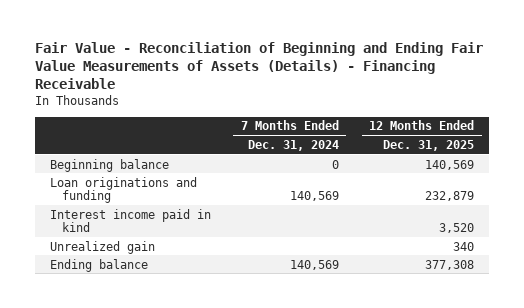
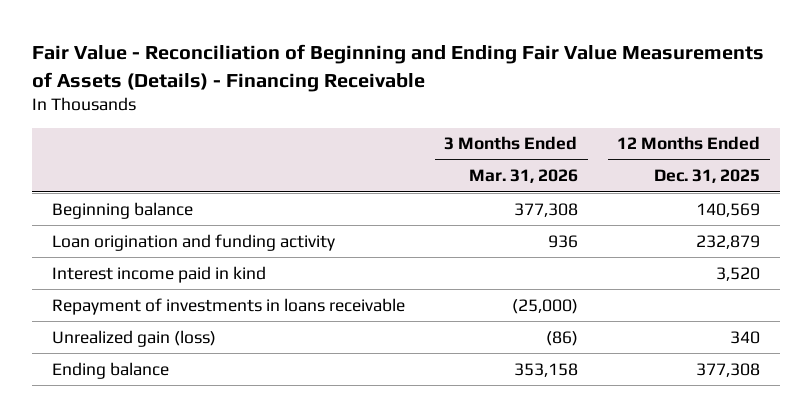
- | 7 Months Ended Dec. 31, 2024 | 12 Months Ended Dec. 31, 2025
+ | 3 Months Ended Mar. 31, 2026 | 12 Months Ended Dec. 31, 2025
- Loan originations and funding | 140,569 | 232,879
+ Loan origination and funding activity | 936 | 232,879
- Unrealized gain | | 340
+ Repayment of investments in loans receivable | (25,000) |
+ Unrealized gain (loss) | (86) | 340

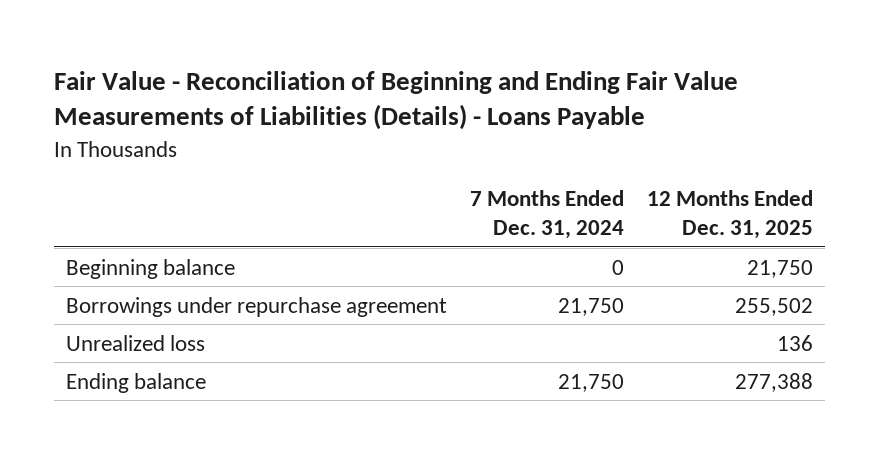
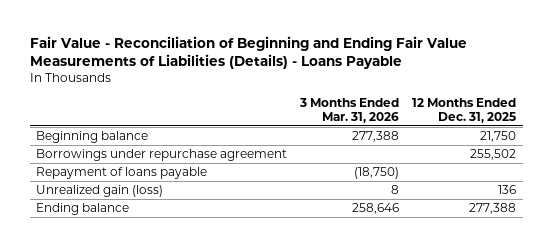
- | 7 Months Ended Dec. 31, 2024 | 12 Months Ended Dec. 31, 2025
+ | 3 Months Ended Mar. 31, 2026 | 12 Months Ended Dec. 31, 2025
- Unrealized loss | | 136
+ Repayment of loans payable | (18,750) |
+ Unrealized gain (loss) | 8 | 136

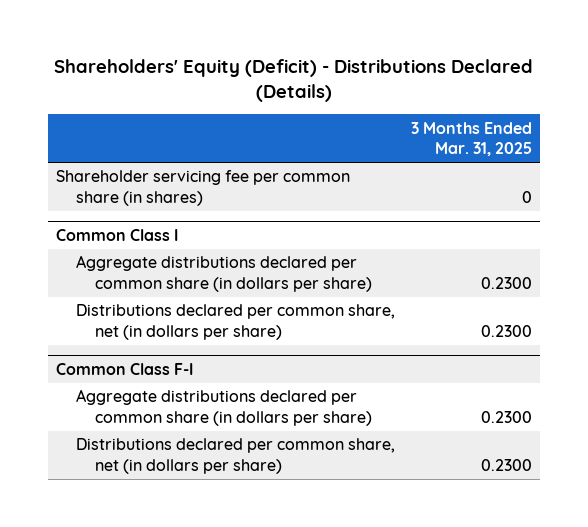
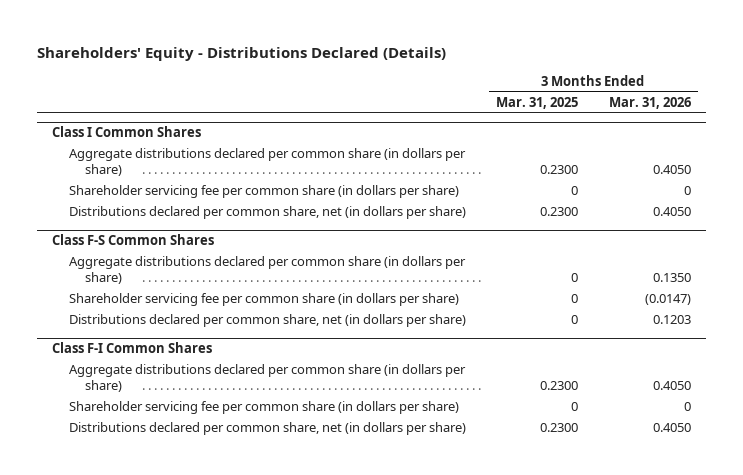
- Shareholders' Equity (Deficit) - Distributions Declared (Details)
+ Shareholders' Equity - Distributions Declared (Details)
- | 3 Months Ended Mar. 31, 2025
+ | 3 Months Ended Mar. 31, 2025 | 3 Months Ended Mar. 31, 2026
- Shareholder servicing fee per common share (in shares) | 0
- Common Class I
+ Class I Common Shares
+ Shareholder servicing fee per common share (in dollars per share) | 0 | 0
- Common Class F-I
+ Class F-S Common Shares
+ Aggregate distributions declared per common share (in dollars per share) | 0 | 0.1350
+ Shareholder servicing fee per common share (in dollars per share) | 0 | (0.0147)
+ Distributions declared per common share, net (in dollars per share) | 0 | 0.1203
+ Class F-I Common Shares
+ Shareholder servicing fee per common share (in dollars per share) | 0 | 0

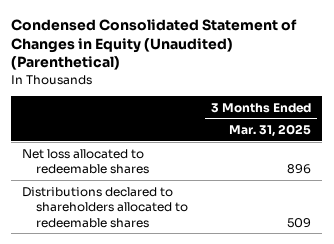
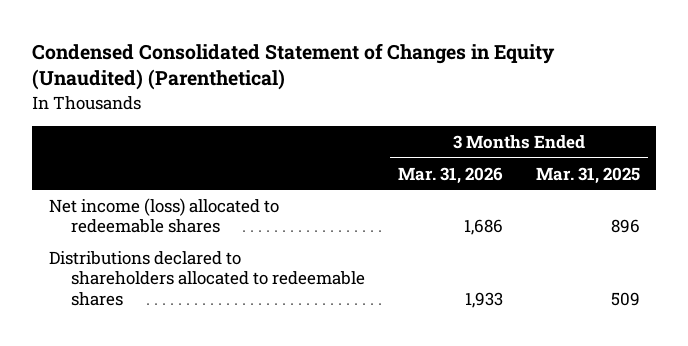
- | 3 Months Ended Mar. 31, 2025
+ | 3 Months Ended Mar. 31, 2026 | 3 Months Ended Mar. 31, 2025
- Net loss allocated to redeemable shares | 896
+ Net income (loss) allocated to redeemable shares | 1,686 | 896

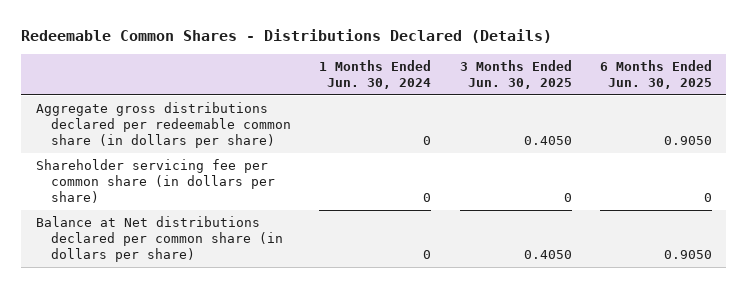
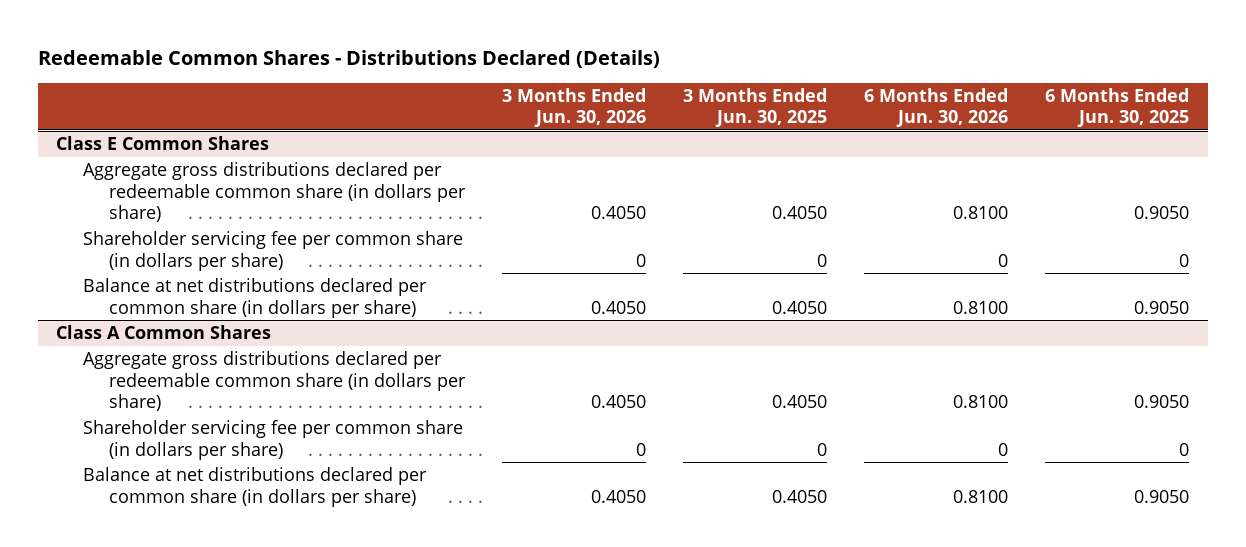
- | 1 Months Ended Jun. 30, 2024 | 3 Months Ended Jun. 30, 2025 | 6 Months Ended Jun. 30, 2025
+ | 3 Months Ended Jun. 30, 2026 | 3 Months Ended Jun. 30, 2025 | 6 Months Ended Jun. 30, 2026 | 6 Months Ended Jun. 30, 2025
+ Class E Common Shares
- Balance at Net distributions declared per common share (in dollars per share) | 0 | 0.4050 | 0.9050
+ Balance at net distributions declared per common share (in dollars per share) | 0.4050 | 0.4050 | 0.8100 | 0.9050
+ Class A Common Shares
+ Aggregate gross distributions declared per redeemable common share (in dollars per share) | 0.4050 | 0.4050 | 0.8100 | 0.9050
+ Shareholder servicing fee per common share (in dollars per share) | 0 | 0 | 0 | 0
+ Balance at net distributions declared per common share (in dollars per share) | 0.4050 | 0.4050 | 0.8100 | 0.9050

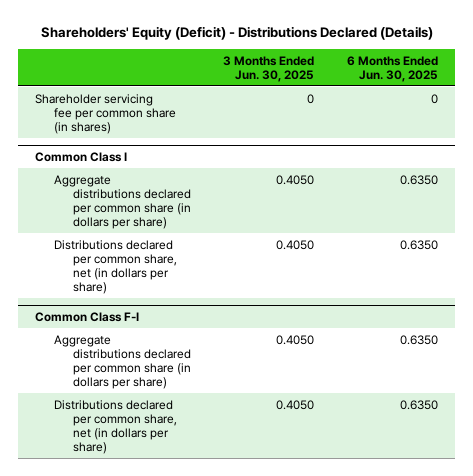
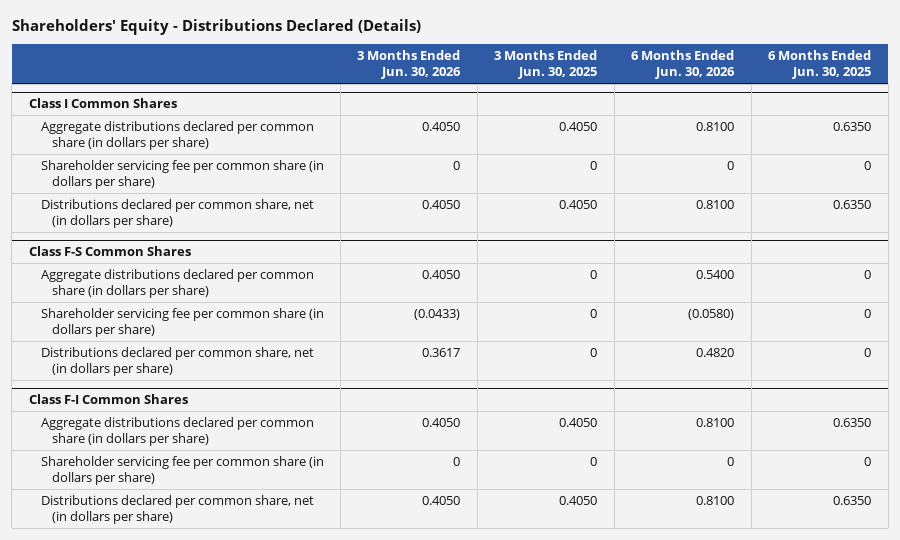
- Shareholders' Equity (Deficit) - Distributions Declared (Details)
+ Shareholders' Equity - Distributions Declared (Details)
- | 3 Months Ended Jun. 30, 2025 | 6 Months Ended Jun. 30, 2025
+ | 3 Months Ended Jun. 30, 2026 | 3 Months Ended Jun. 30, 2025 | 6 Months Ended Jun. 30, 2026 | 6 Months Ended Jun. 30, 2025
- Shareholder servicing fee per common share (in shares) | 0 | 0
- Common Class I
+ Class I Common Shares
+ Shareholder servicing fee per common share (in dollars per share) | 0 | 0 | 0 | 0
- Common Class F-I
+ Class F-S Common Shares
+ Aggregate distributions declared per common share (in dollars per share) | 0.4050 | 0 | 0.5400 | 0
+ Shareholder servicing fee per common share (in dollars per share) | (0.0433) | 0 | (0.0580) | 0
+ Distributions declared per common share, net (in dollars per share) | 0.3617 | 0 | 0.4820 | 0
+ Class F-I Common Shares
+ Shareholder servicing fee per common share (in dollars per share) | 0 | 0 | 0 | 0

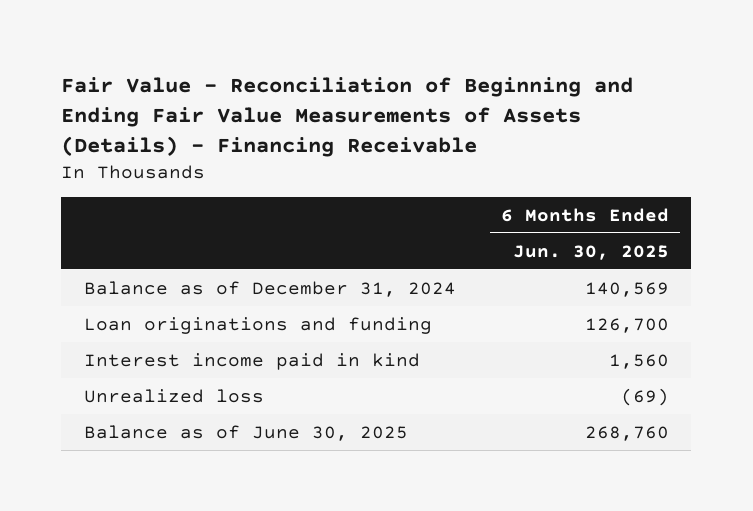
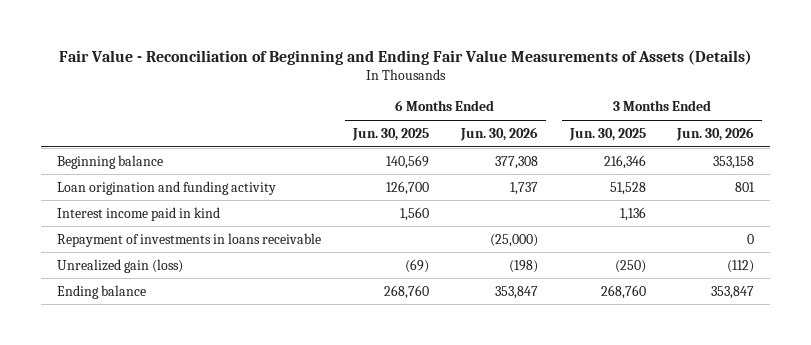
- Fair Value - Reconciliation of Beginning and Ending Fair Value Measurements of Assets (Details) - Financing Receivable
+ Fair Value - Reconciliation of Beginning and Ending Fair Value Measurements of Assets (Details)
- | 6 Months Ended Jun. 30, 2025
+ | 6 Months Ended Jun. 30, 2025 | 6 Months Ended Jun. 30, 2026 | 3 Months Ended Jun. 30, 2025 | 3 Months Ended Jun. 30, 2026
- Balance as of December 31, 2024 | 140,569
- Loan originations and funding | 126,700
+ Beginning balance | 140,569 | 377,308 | 216,346 | 353,158
+ Loan origination and funding activity | 126,700 | 1,737 | 51,528 | 801
- Unrealized loss | (69)
- Balance as of June 30, 2025 | 268,760
+ Repayment of investments in loans receivable | | (25,000) | | 0
+ Unrealized gain (loss) | (69) | (198) | (250) | (112)
+ Ending balance | 268,760 | 353,847 | 268,760 | 353,847

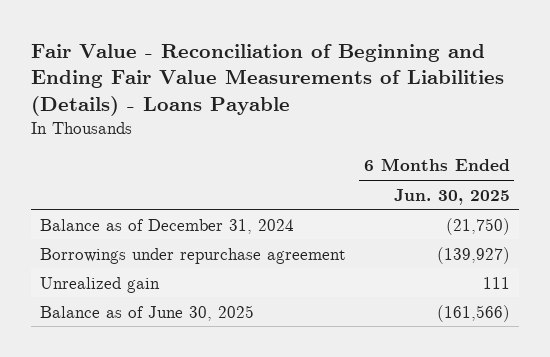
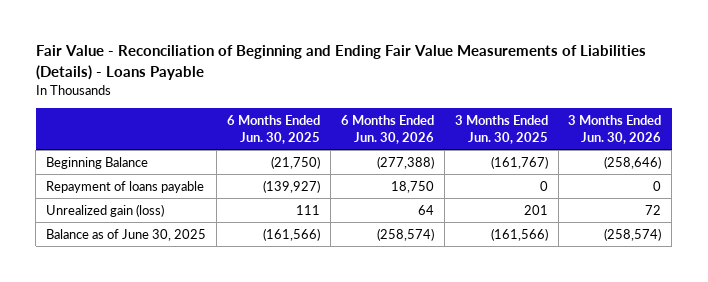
- | 6 Months Ended Jun. 30, 2025
+ | 6 Months Ended Jun. 30, 2025 | 6 Months Ended Jun. 30, 2026 | 3 Months Ended Jun. 30, 2025 | 3 Months Ended Jun. 30, 2026
- Balance as of December 31, 2024 | (21,750)
- Borrowings under repurchase agreement | (139,927)
- Unrealized gain | 111
+ Beginning Balance | (21,750) | (277,388) | (161,767) | (258,646)
+ Repayment of loans payable | (139,927) | 18,750 | 0 | 0
+ Unrealized gain (loss) | 111 | 64 | 201 | 72

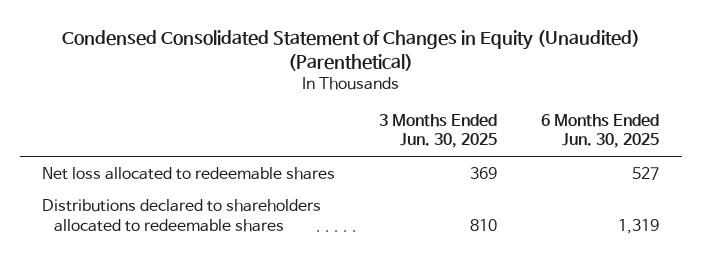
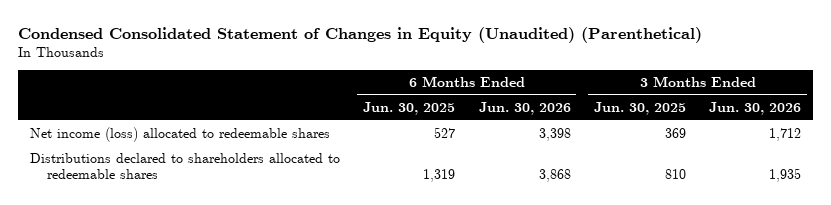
- | 3 Months Ended Jun. 30, 2025 | 6 Months Ended Jun. 30, 2025
+ | 6 Months Ended Jun. 30, 2025 | 6 Months Ended Jun. 30, 2026 | 3 Months Ended Jun. 30, 2025 | 3 Months Ended Jun. 30, 2026
- Net loss allocated to redeemable shares | 369 | 527
+ Net income (loss) allocated to redeemable shares | 527 | 3,398 | 369 | 1,712

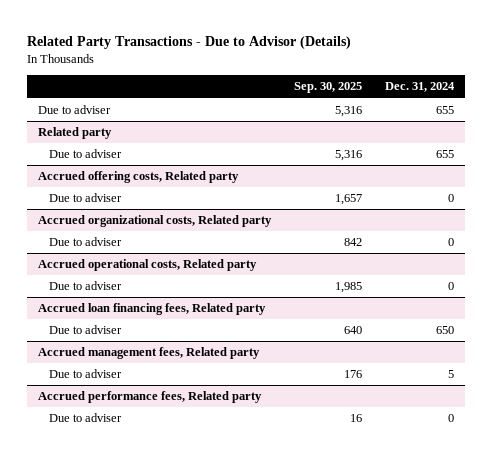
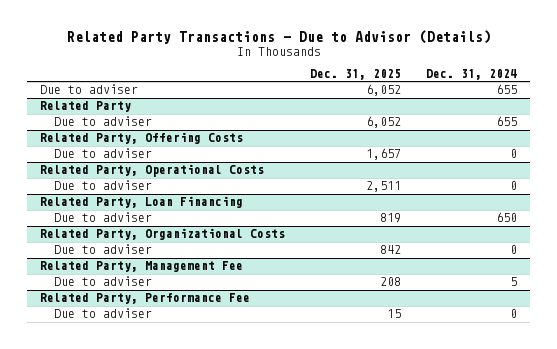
- | Sep. 30, 2025 | Dec. 31, 2024
+ | Dec. 31, 2025 | Dec. 31, 2024
- Related party
+ Related Party
- Accrued offering costs, Related party
- Due to adviser | 1,657 | 0
- Accrued organizational costs, Related party
+ Related Party, Offering Costs
- Accrued operational costs, Related party
+ Related Party, Operational Costs
- Accrued loan financing fees, Related party
+ Related Party, Loan Financing
- Accrued management fees, Related party
+ Related Party, Organizational Costs
+ Due to adviser | 842 | 0
+ Related Party, Management Fee
- Accrued performance fees, Related party
+ Related Party, Performance Fee

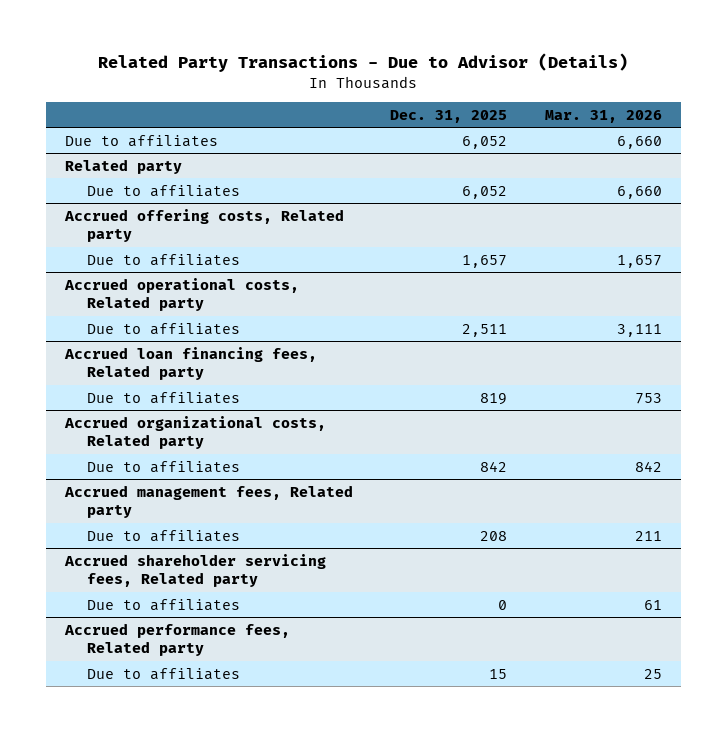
- | Dec. 31, 2025 | Dec. 31, 2024
+ | Dec. 31, 2025 | Mar. 31, 2026
- Due to adviser | 6,052 | 655
- Related Party
- Due to adviser | 6,052 | 655
- Related Party, Offering Costs
- Due to adviser | 1,657 | 0
- Related Party, Operational Costs
- Due to adviser | 2,511 | 0
- Related Party, Loan Financing
- Due to adviser | 819 | 650
- Related Party, Organizational Costs
- Due to adviser | 842 | 0
- Related Party, Management Fee
- Due to adviser | 208 | 5
- Related Party, Performance Fee
- Due to adviser | 15 | 0
+ Due to affiliates | 6,052 | 6,660
+ Related party
+ Due to affiliates | 6,052 | 6,660
+ Accrued offering costs, Related party
+ Due to affiliates | 1,657 | 1,657
+ Accrued operational costs, Related party
+ Due to affiliates | 2,511 | 3,111
+ Accrued loan financing fees, Related party
+ Due to affiliates | 819 | 753
+ Accrued organizational costs, Related party
+ Due to affiliates | 842 | 842
+ Accrued management fees, Related party
+ Due to affiliates | 208 | 211
+ Accrued shareholder servicing fees, Related party
+ Due to affiliates | 0 | 61
+ Accrued performance fees, Related party
+ Due to affiliates | 15 | 25

